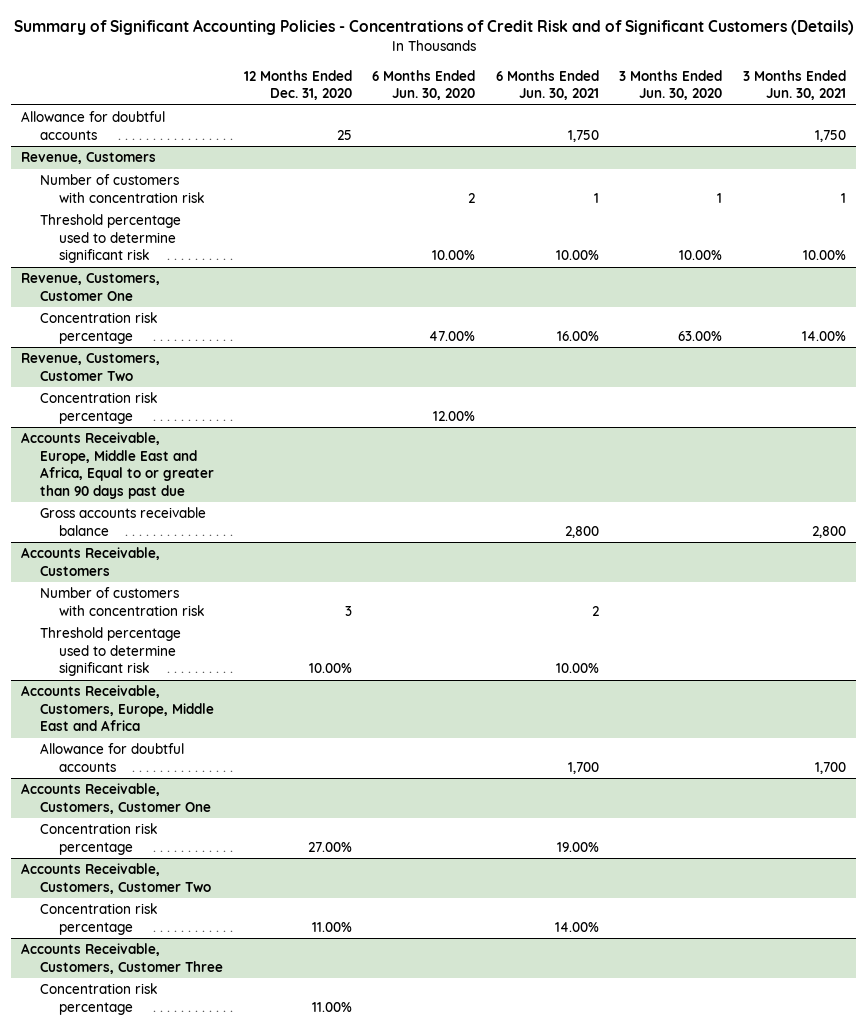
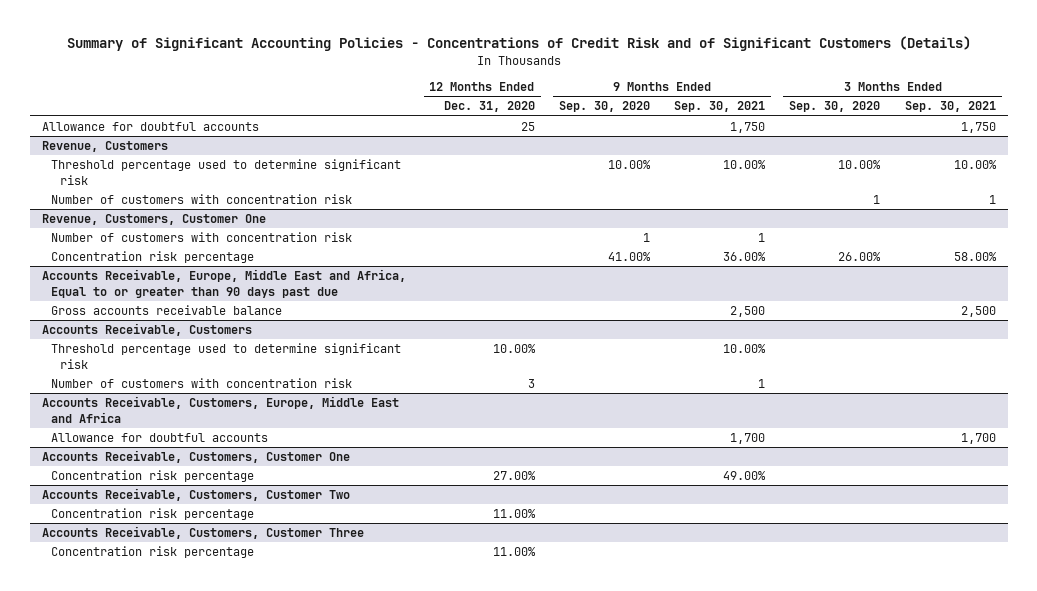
- | 12 Months Ended Dec. 31, 2020 | 6 Months Ended Jun. 30, 2020 | 6 Months Ended Jun. 30, 2021 | 3 Months Ended Jun. 30, 2020 | 3 Months Ended Jun. 30, 2021
+ | 12 Months Ended Dec. 31, 2020 | 9 Months Ended Sep. 30, 2020 | 9 Months Ended Sep. 30, 2021 | 3 Months Ended Sep. 30, 2020 | 3 Months Ended Sep. 30, 2021
@ Revenue, Customers
moved down: Number of customers with concentration risk | | | | 1 | 1
@ Revenue, Customers, Customer One
+ Number of customers with concentration risk | | 1 | 1 | |
- Revenue, Customers, Customer Two
- Concentration risk percentage | | 12.00% | | |
@ Accounts Receivable, Customers
moved down: Number of customers with concentration risk | 3 | | 1 | |

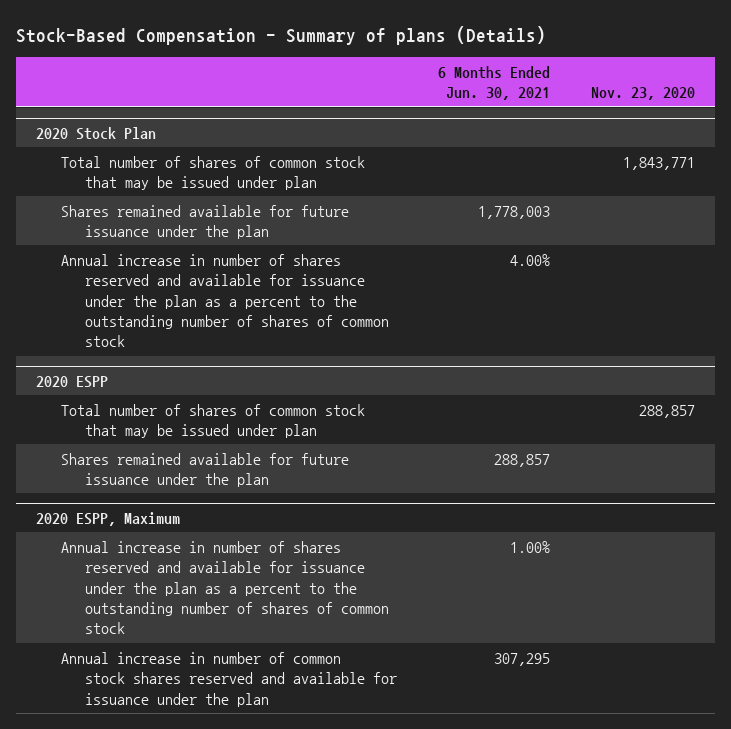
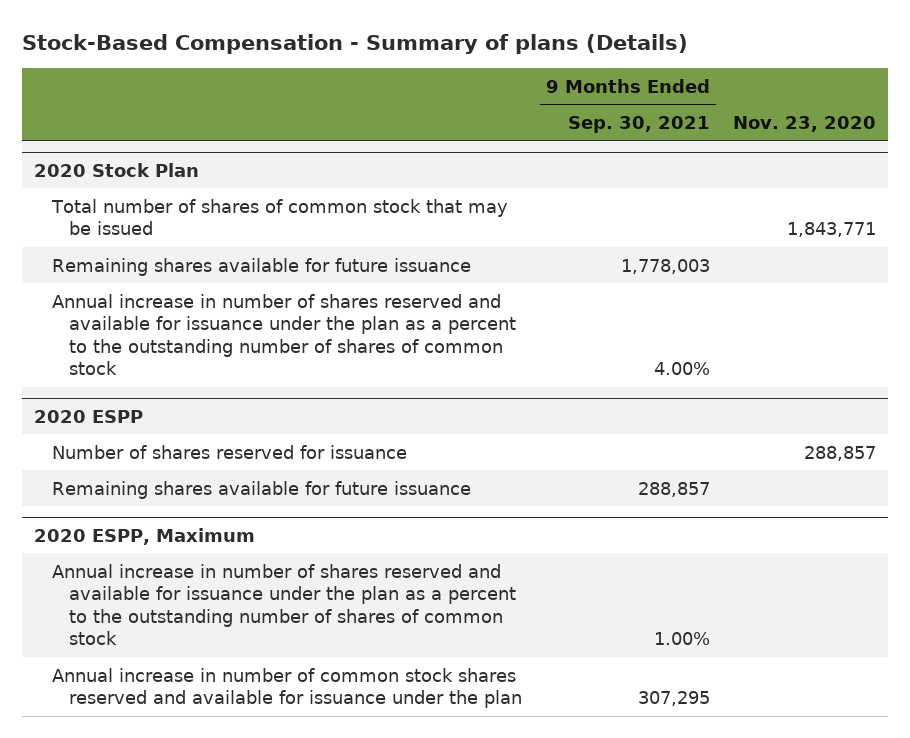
- | 6 Months Ended Jun. 30, 2021 | Nov. 23, 2020
+ | 9 Months Ended Sep. 30, 2021 | Nov. 23, 2020
@ 2020 Stock Plan
- Total number of shares of common stock that may be issued under plan | | 1,843,771
- Shares remained available for future issuance under the plan | 1,778,003 |
+ Total number of shares of common stock that may be issued | | 1,843,771
+ Remaining shares available for future issuance | 1,778,003 |
@ 2020 ESPP
- Total number of shares of common stock that may be issued under plan | | 288,857
- Shares remained available for future issuance under the plan | 288,857 |
+ Number of shares reserved for issuance | | 288,857
+ Remaining shares available for future issuance | 288,857 |

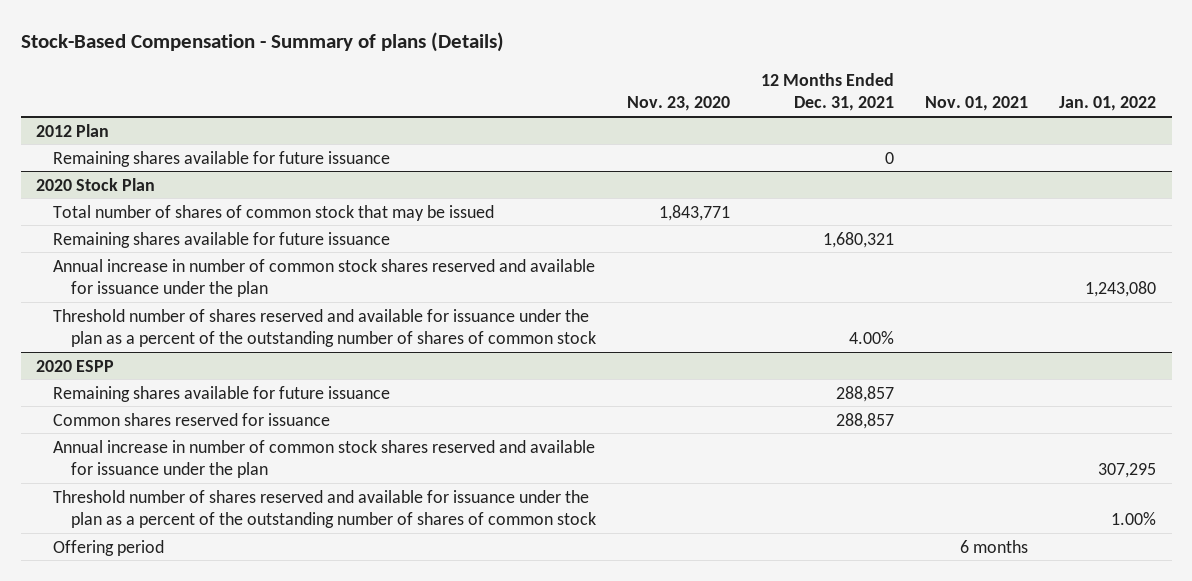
- | 9 Months Ended Sep. 30, 2021 | Nov. 23, 2020
+ | Nov. 23, 2020 | 12 Months Ended Dec. 31, 2021 | Nov. 01, 2021 | Jan. 01, 2022
+ 2012 Plan
+ Remaining shares available for future issuance | | 0 | |
@ 2020 Stock Plan
- Annual increase in number of shares reserved and available for issuance under the plan as a percent to the outstanding number of shares of common stock | 4.00% |
+ Annual increase in number of common stock shares reserved and available for issuance under the plan | | | | 1,243,080
+ Threshold number of shares reserved and available for issuance under the plan as a percent of the outstanding number of shares of common stock | | 4.00% | |
@ 2020 ESPP
- Number of shares reserved for issuance | | 288,857
- 2020 ESPP, Maximum
- Annual increase in number of shares reserved and available for issuance under the plan as a percent to the outstanding number of shares of common stock | 1.00% |
- Annual increase in number of common stock shares reserved and available for issuance under the plan | 307,295 |
@ 2020 ESPP
+ Common shares reserved for issuance | | 288,857 | |
+ Annual increase in number of common stock shares reserved and available for issuance under the plan | | | | 307,295
+ Threshold number of shares reserved and available for issuance under the plan as a percent of the outstanding number of shares of common stock | | | | 1.00%
+ Offering period | | | 6 months |

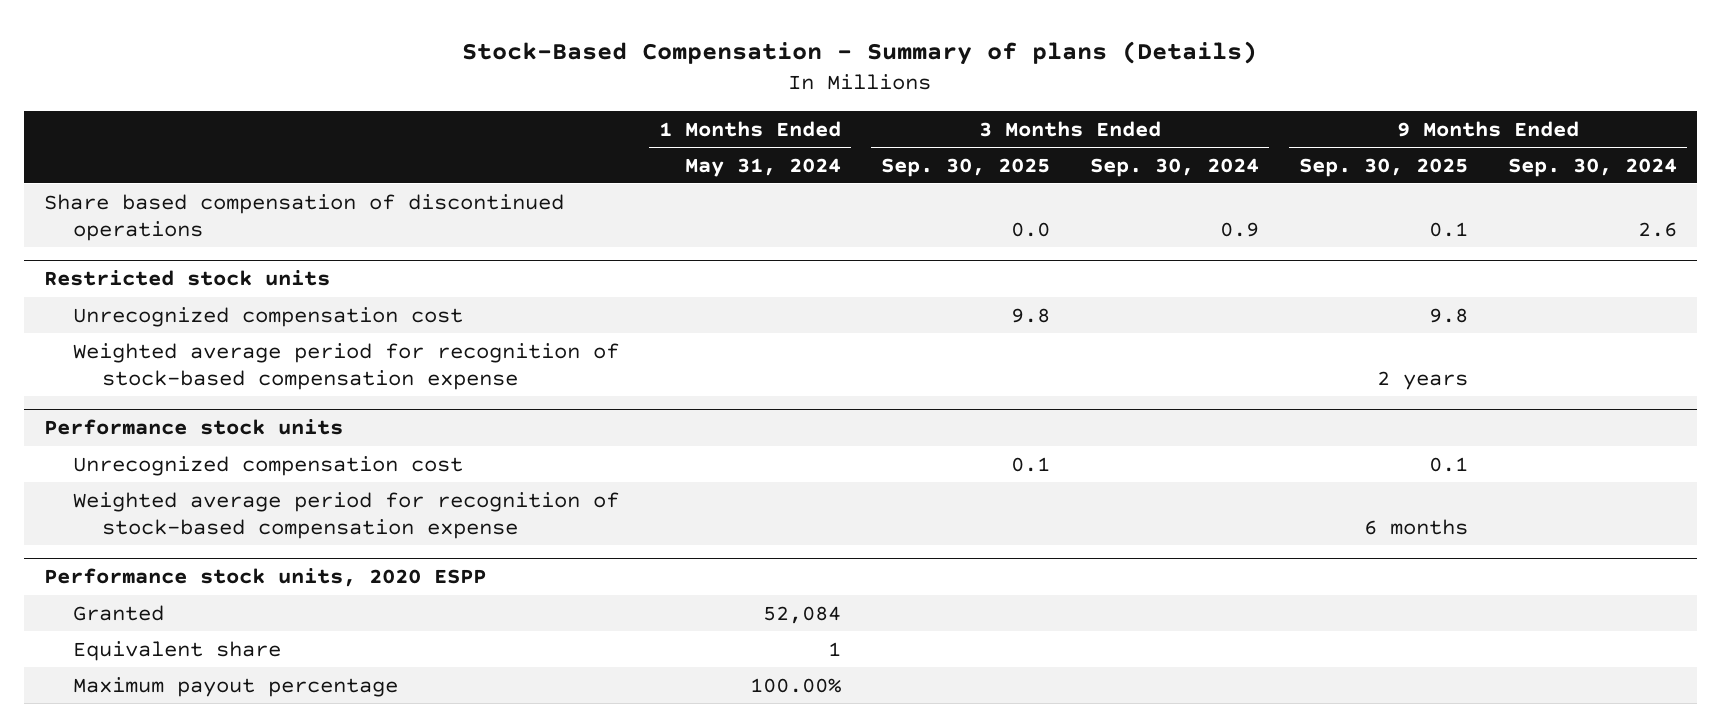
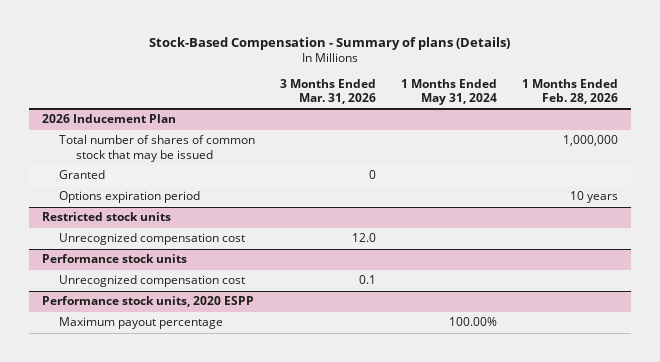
- | 1 Months Ended May 31, 2024 | 3 Months Ended Sep. 30, 2025 | 3 Months Ended Sep. 30, 2024 | 9 Months Ended Sep. 30, 2025 | 9 Months Ended Sep. 30, 2024
+ | 3 Months Ended Mar. 31, 2026 | 1 Months Ended May 31, 2024 | 1 Months Ended Feb. 28, 2026
- Share based compensation of discontinued operations | | 0.0 | 0.9 | 0.1 | 2.6
+ 2026 Inducement Plan
+ Total number of shares of common stock that may be issued | | | 1,000,000
+ Granted | 0 | |
+ Options expiration period | | | 10 years
@ Restricted stock units
- Weighted average period for recognition of stock-based compensation expense | | | | 2 years |
@ Performance stock units
- Weighted average period for recognition of stock-based compensation expense | | | | 6 months |
@ Performance stock units, 2020 ESPP
- Granted | 52,084 | | | |
- Equivalent share | 1 | | | |

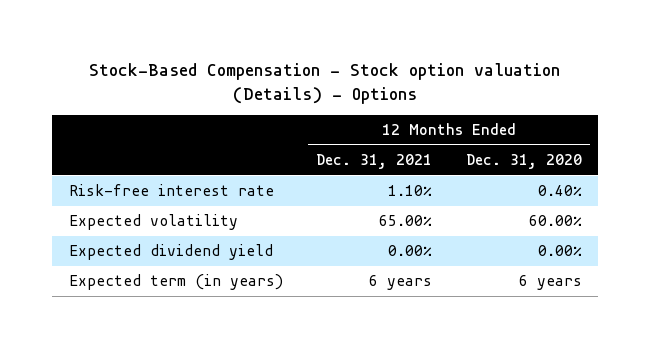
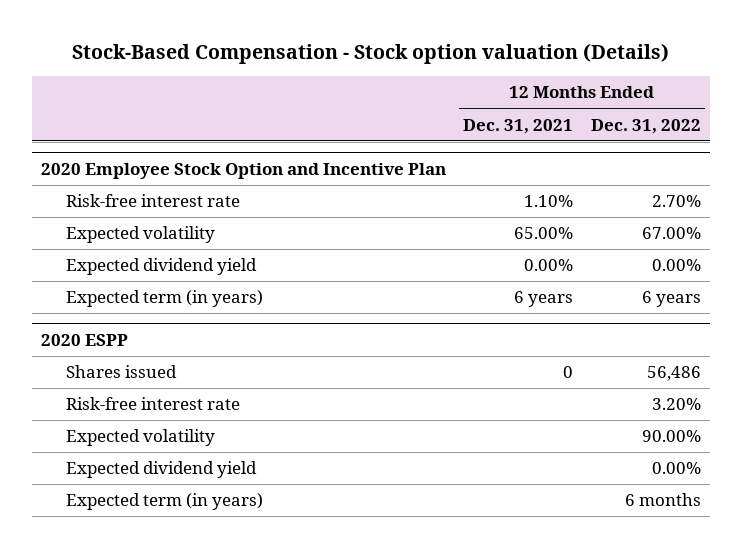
- Stock-Based Compensation - Stock option valuation (Details) - Options
+ Stock-Based Compensation - Stock option valuation (Details)
- | 12 Months Ended Dec. 31, 2021 | 12 Months Ended Dec. 31, 2020
+ | 12 Months Ended Dec. 31, 2021 | 12 Months Ended Dec. 31, 2022
+ 2020 Employee Stock Option and Incentive Plan
+ 2020 ESPP
+ Shares issued | 0 | 56,486
+ Risk-free interest rate | | 3.20%
+ Expected volatility | | 90.00%
+ Expected dividend yield | | 0.00%
+ Expected term (in years) | | 6 months

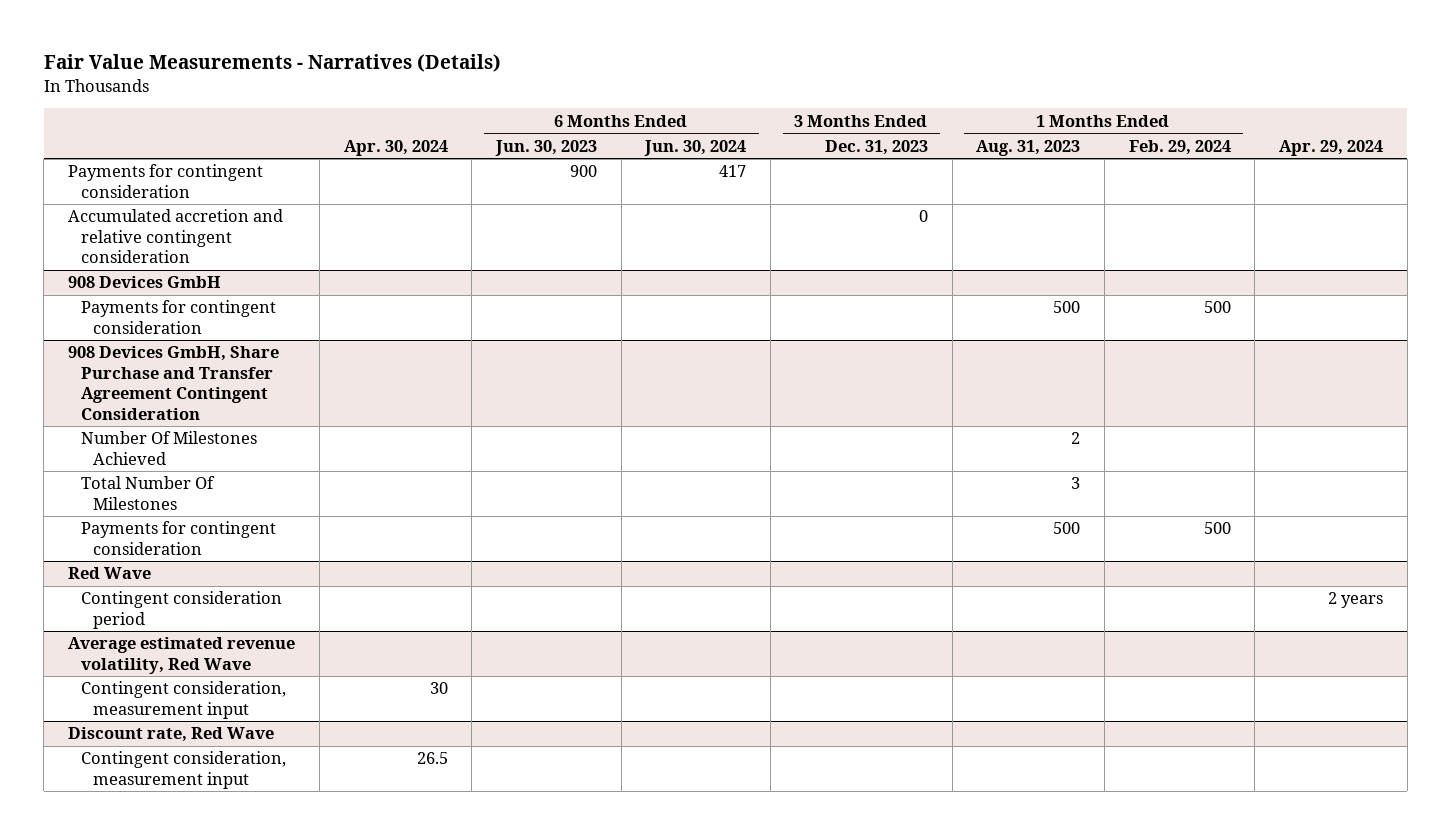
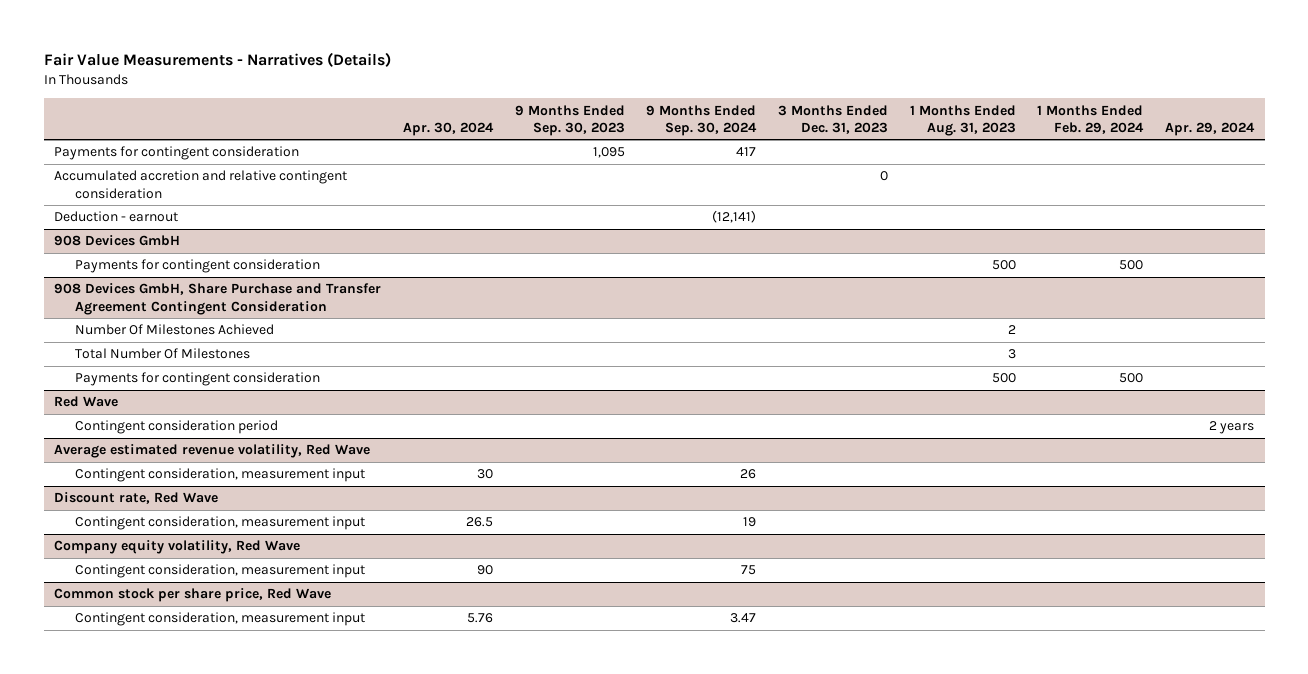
- | Apr. 30, 2024 | 6 Months Ended Jun. 30, 2023 | 6 Months Ended Jun. 30, 2024 | 3 Months Ended Dec. 31, 2023 | 1 Months Ended Aug. 31, 2023 | 1 Months Ended Feb. 29, 2024 | Apr. 29, 2024
+ | Apr. 30, 2024 | 9 Months Ended Sep. 30, 2023 | 9 Months Ended Sep. 30, 2024 | 3 Months Ended Dec. 31, 2023 | 1 Months Ended Aug. 31, 2023 | 1 Months Ended Feb. 29, 2024 | Apr. 29, 2024
+ Deduction - earnout | | | (12,141) | | | |
+ Company equity volatility, Red Wave
+ Contingent consideration, measurement input | 90 | | 75 | | | |
+ Common stock per share price, Red Wave
+ Contingent consideration, measurement input | 5.76 | | 3.47 | | | |

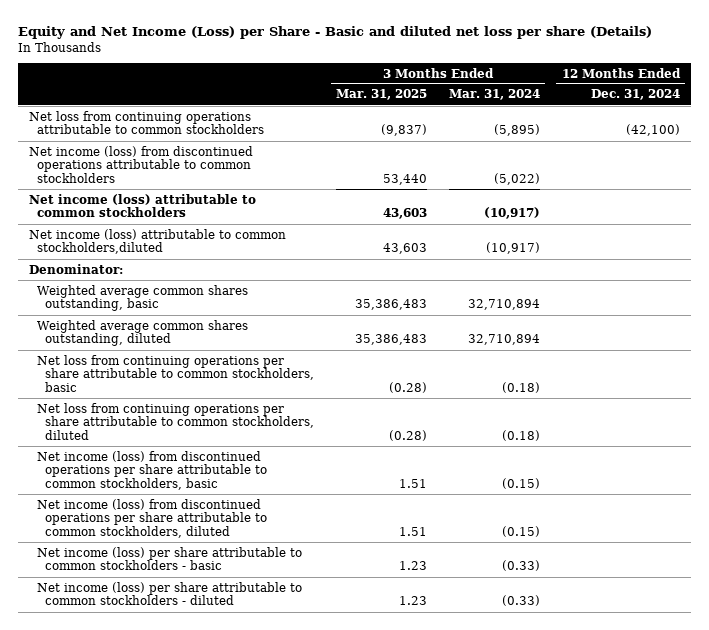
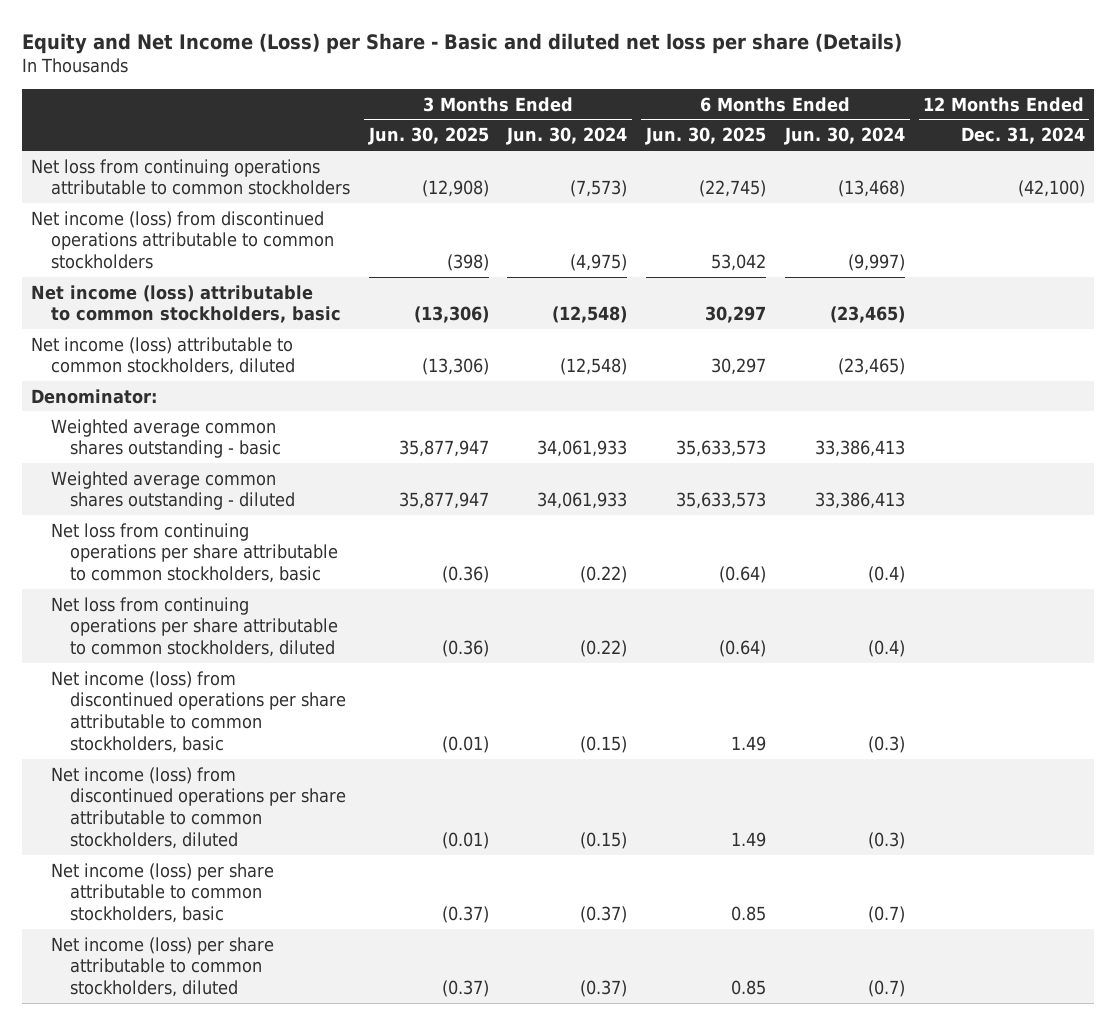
- | 3 Months Ended Mar. 31, 2025 | 3 Months Ended Mar. 31, 2024 | 12 Months Ended Dec. 31, 2024
+ | 3 Months Ended Jun. 30, 2025 | 3 Months Ended Jun. 30, 2024 | 6 Months Ended Jun. 30, 2025 | 6 Months Ended Jun. 30, 2024 | 12 Months Ended Dec. 31, 2024
- Net income (loss) attributable to common stockholders | 43,603 | (10,917) |
- Net income (loss) attributable to common stockholders,diluted | 43,603 | (10,917) |
+ Net income (loss) attributable to common stockholders, basic | (13,306) | (12,548) | 30,297 | (23,465) |
+ Net income (loss) attributable to common stockholders, diluted | (13,306) | (12,548) | 30,297 | (23,465) |
- Weighted average common shares outstanding, basic | 35,386,483 | 32,710,894 |
- Weighted average common shares outstanding, diluted | 35,386,483 | 32,710,894 |
+ Weighted average common shares outstanding - basic | 35,877,947 | 34,061,933 | 35,633,573 | 33,386,413 |
+ Weighted average common shares outstanding - diluted | 35,877,947 | 34,061,933 | 35,633,573 | 33,386,413 |
- Net income (loss) per share attributable to common stockholders - basic | 1.23 | (0.33) |
- Net income (loss) per share attributable to common stockholders - diluted | 1.23 | (0.33) |
+ Net income (loss) per share attributable to common stockholders, basic | (0.37) | (0.37) | 0.85 | (0.7) |
+ Net income (loss) per share attributable to common stockholders, diluted | (0.37) | (0.37) | 0.85 | (0.7) |

